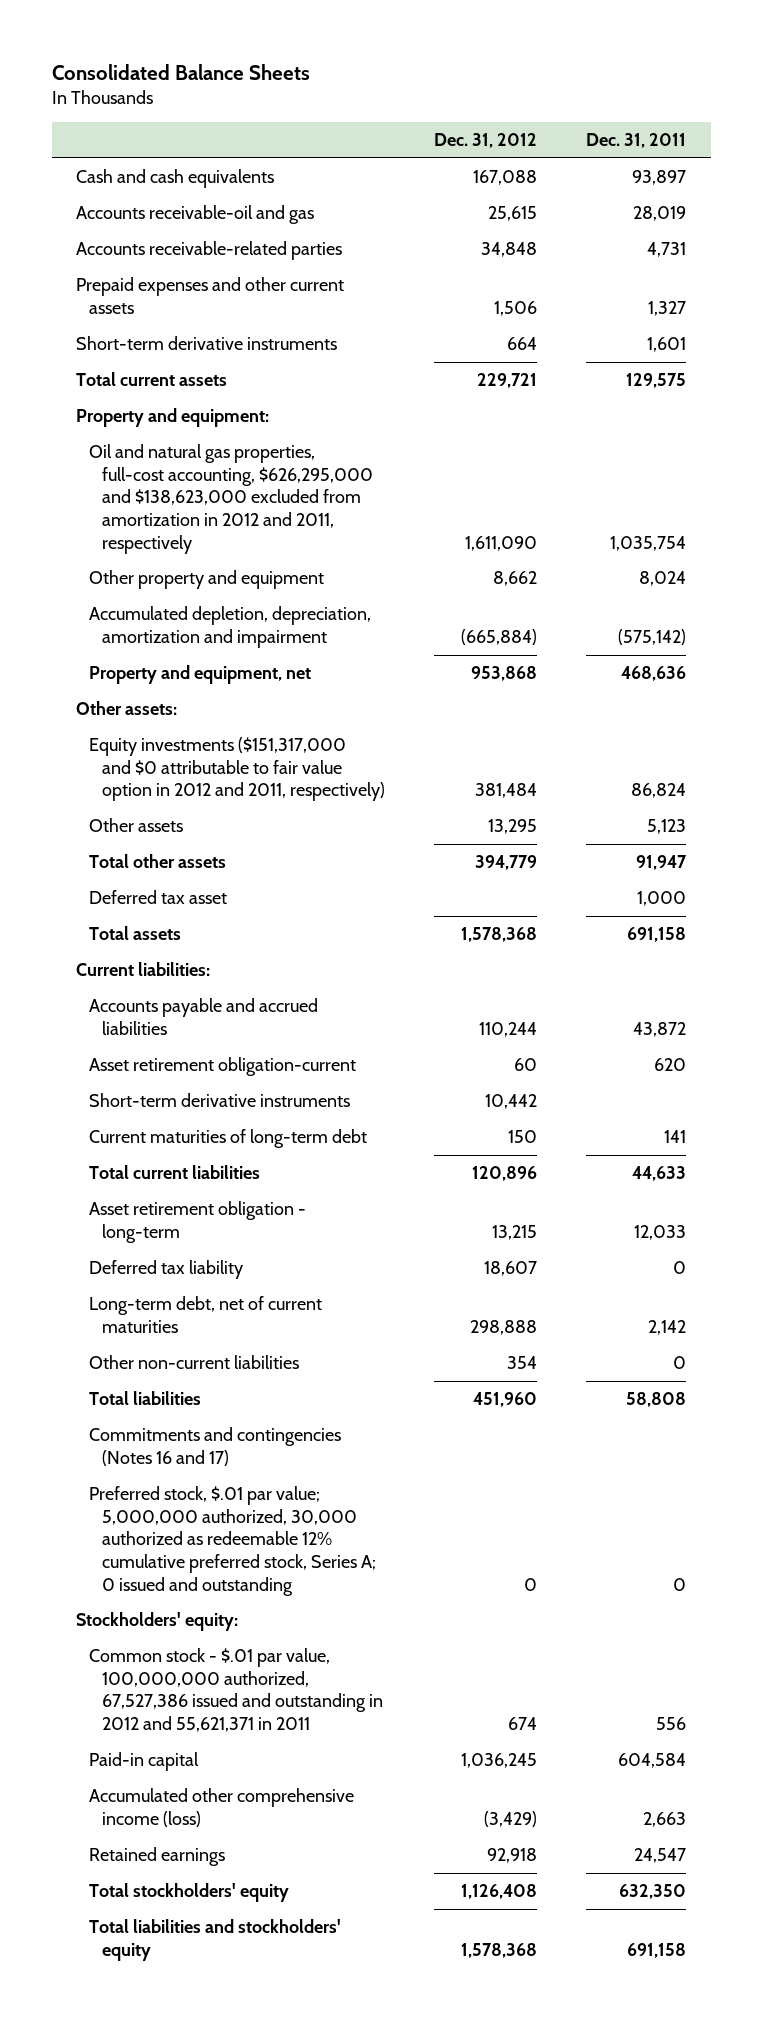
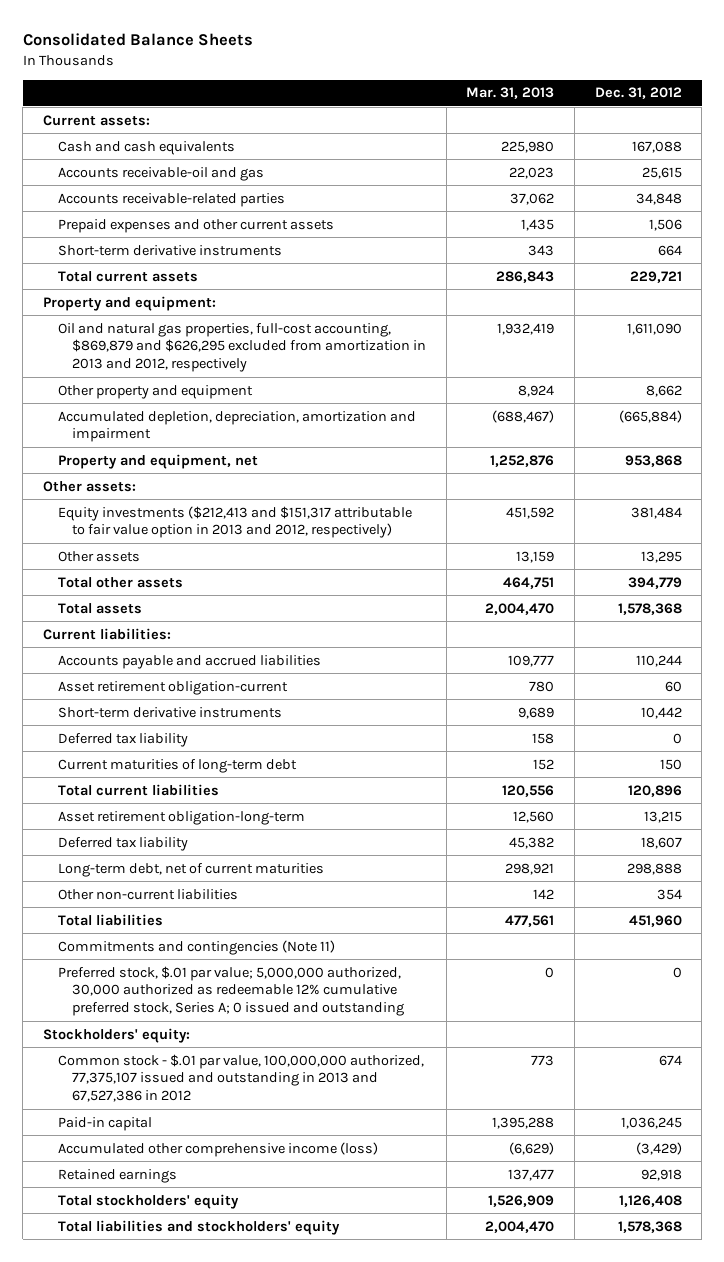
- | Dec. 31, 2012 | Dec. 31, 2011
+ | Mar. 31, 2013 | Dec. 31, 2012
+ Current assets:
- Oil and natural gas properties, full-cost accounting, $626,295,000 and $138,623,000 excluded from amortization in 2012 and 2011, respectively | 1,611,090 | 1,035,754
+ Oil and natural gas properties, full-cost accounting, $869,879 and $626,295 excluded from amortization in 2013 and 2012, respectively | 1,932,419 | 1,611,090
- Equity investments ($151,317,000 and $0 attributable to fair value option in 2012 and 2011, respectively) | 381,484 | 86,824
+ Equity investments ($212,413 and $151,317 attributable to fair value option in 2013 and 2012, respectively) | 451,592 | 381,484
- Deferred tax asset | | 1,000
+ Deferred tax liability | 158 | 0
- Asset retirement obligation - long-term | 13,215 | 12,033
+ Asset retirement obligation-long-term | 12,560 | 13,215
- Commitments and contingencies (Notes 16 and 17)
+ Commitments and contingencies (Note 11)
- Common stock - $.01 par value, 100,000,000 authorized, 67,527,386 issued and outstanding in 2012 and 55,621,371 in 2011 | 674 | 556
+ Common stock - $.01 par value, 100,000,000 authorized, 77,375,107 issued and outstanding in 2013 and 67,527,386 in 2012 | 773 | 674

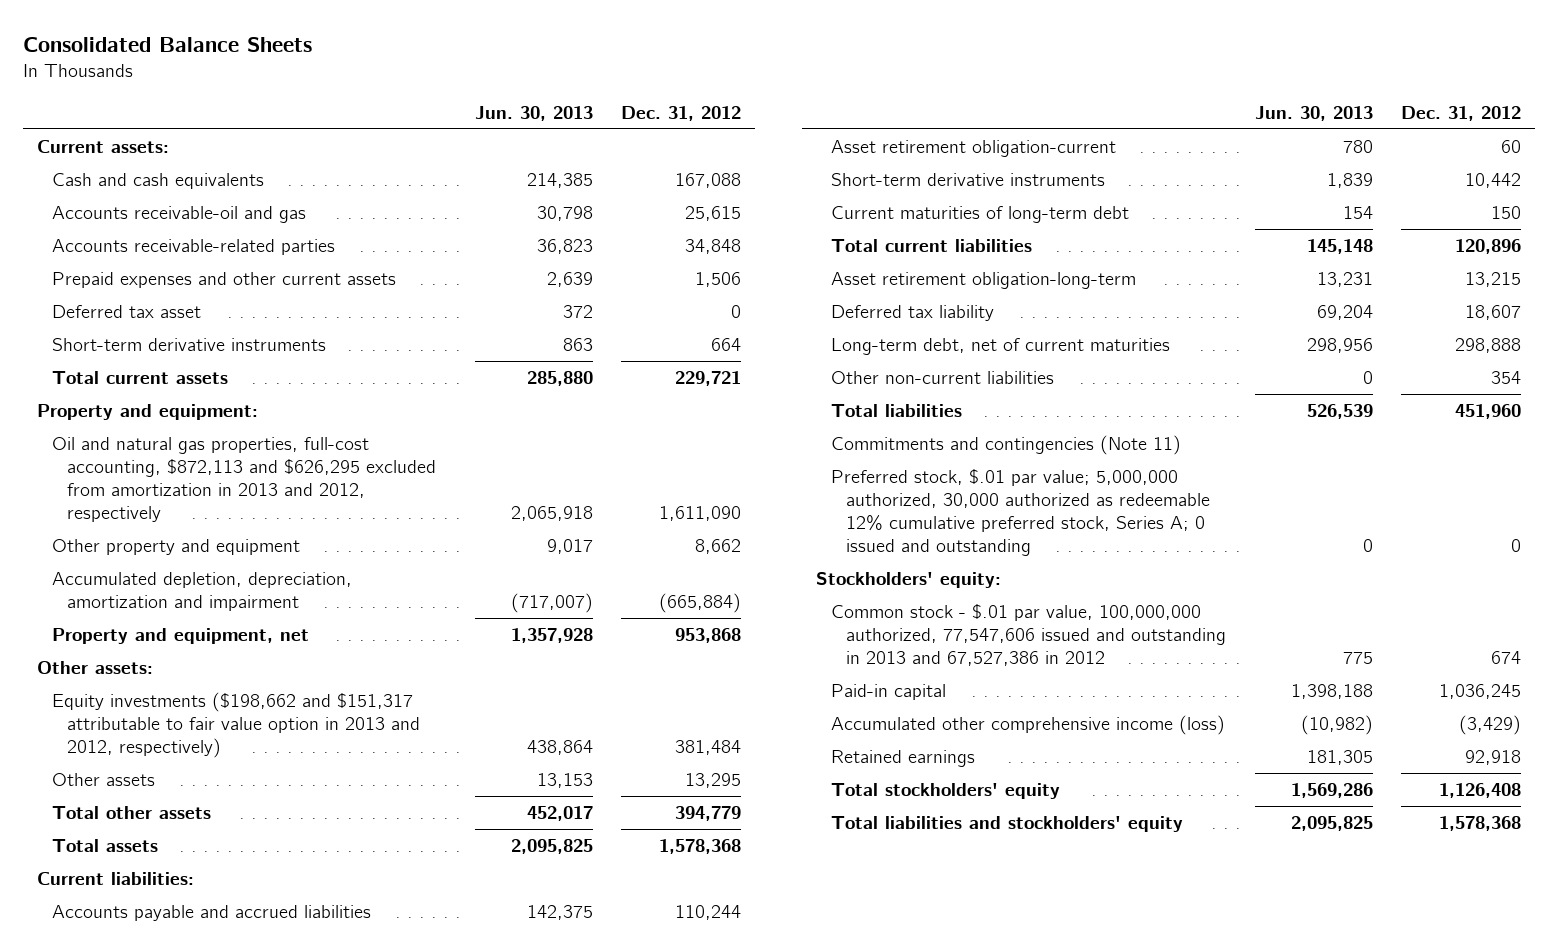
- | Mar. 31, 2013 | Dec. 31, 2012
+ | Jun. 30, 2013 | Dec. 31, 2012
+ Deferred tax asset | 372 | 0
- Oil and natural gas properties, full-cost accounting, $869,879 and $626,295 excluded from amortization in 2013 and 2012, respectively | 1,932,419 | 1,611,090
+ Oil and natural gas properties, full-cost accounting, $872,113 and $626,295 excluded from amortization in 2013 and 2012, respectively | 2,065,918 | 1,611,090
- Equity investments ($212,413 and $151,317 attributable to fair value option in 2013 and 2012, respectively) | 451,592 | 381,484
+ Equity investments ($198,662 and $151,317 attributable to fair value option in 2013 and 2012, respectively) | 438,864 | 381,484
- Deferred tax liability | 158 | 0
- Common stock - $.01 par value, 100,000,000 authorized, 77,375,107 issued and outstanding in 2013 and 67,527,386 in 2012 | 773 | 674
+ Common stock - $.01 par value, 100,000,000 authorized, 77,547,606 issued and outstanding in 2013 and 67,527,386 in 2012 | 775 | 674

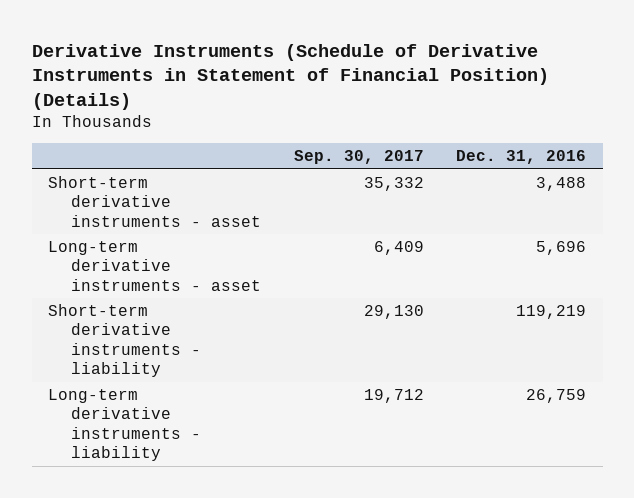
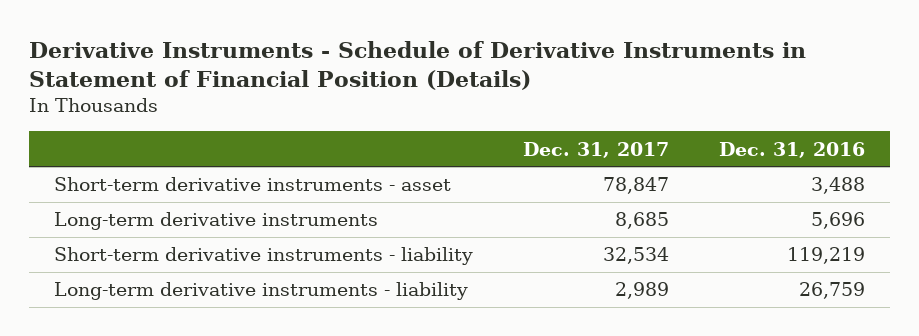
- Derivative Instruments (Schedule of Derivative Instruments in Statement of Financial Position) (Details)
+ Derivative Instruments - Schedule of Derivative Instruments in Statement of Financial Position (Details)
- | Sep. 30, 2017 | Dec. 31, 2016
+ | Dec. 31, 2017 | Dec. 31, 2016
- Long-term derivative instruments - asset | 6,409 | 5,696
+ Long-term derivative instruments | 8,685 | 5,696

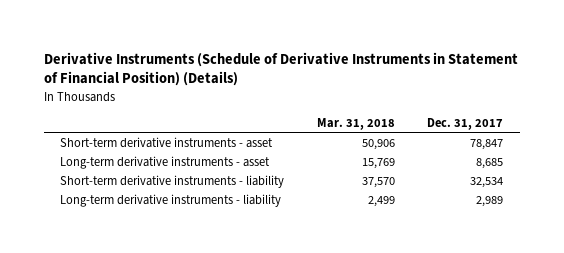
- Derivative Instruments - Schedule of Derivative Instruments in Statement of Financial Position (Details)
+ Derivative Instruments (Schedule of Derivative Instruments in Statement of Financial Position) (Details)
- | Dec. 31, 2017 | Dec. 31, 2016
+ | Mar. 31, 2018 | Dec. 31, 2017
- Long-term derivative instruments | 8,685 | 5,696
+ Long-term derivative instruments - asset | 15,769 | 8,685

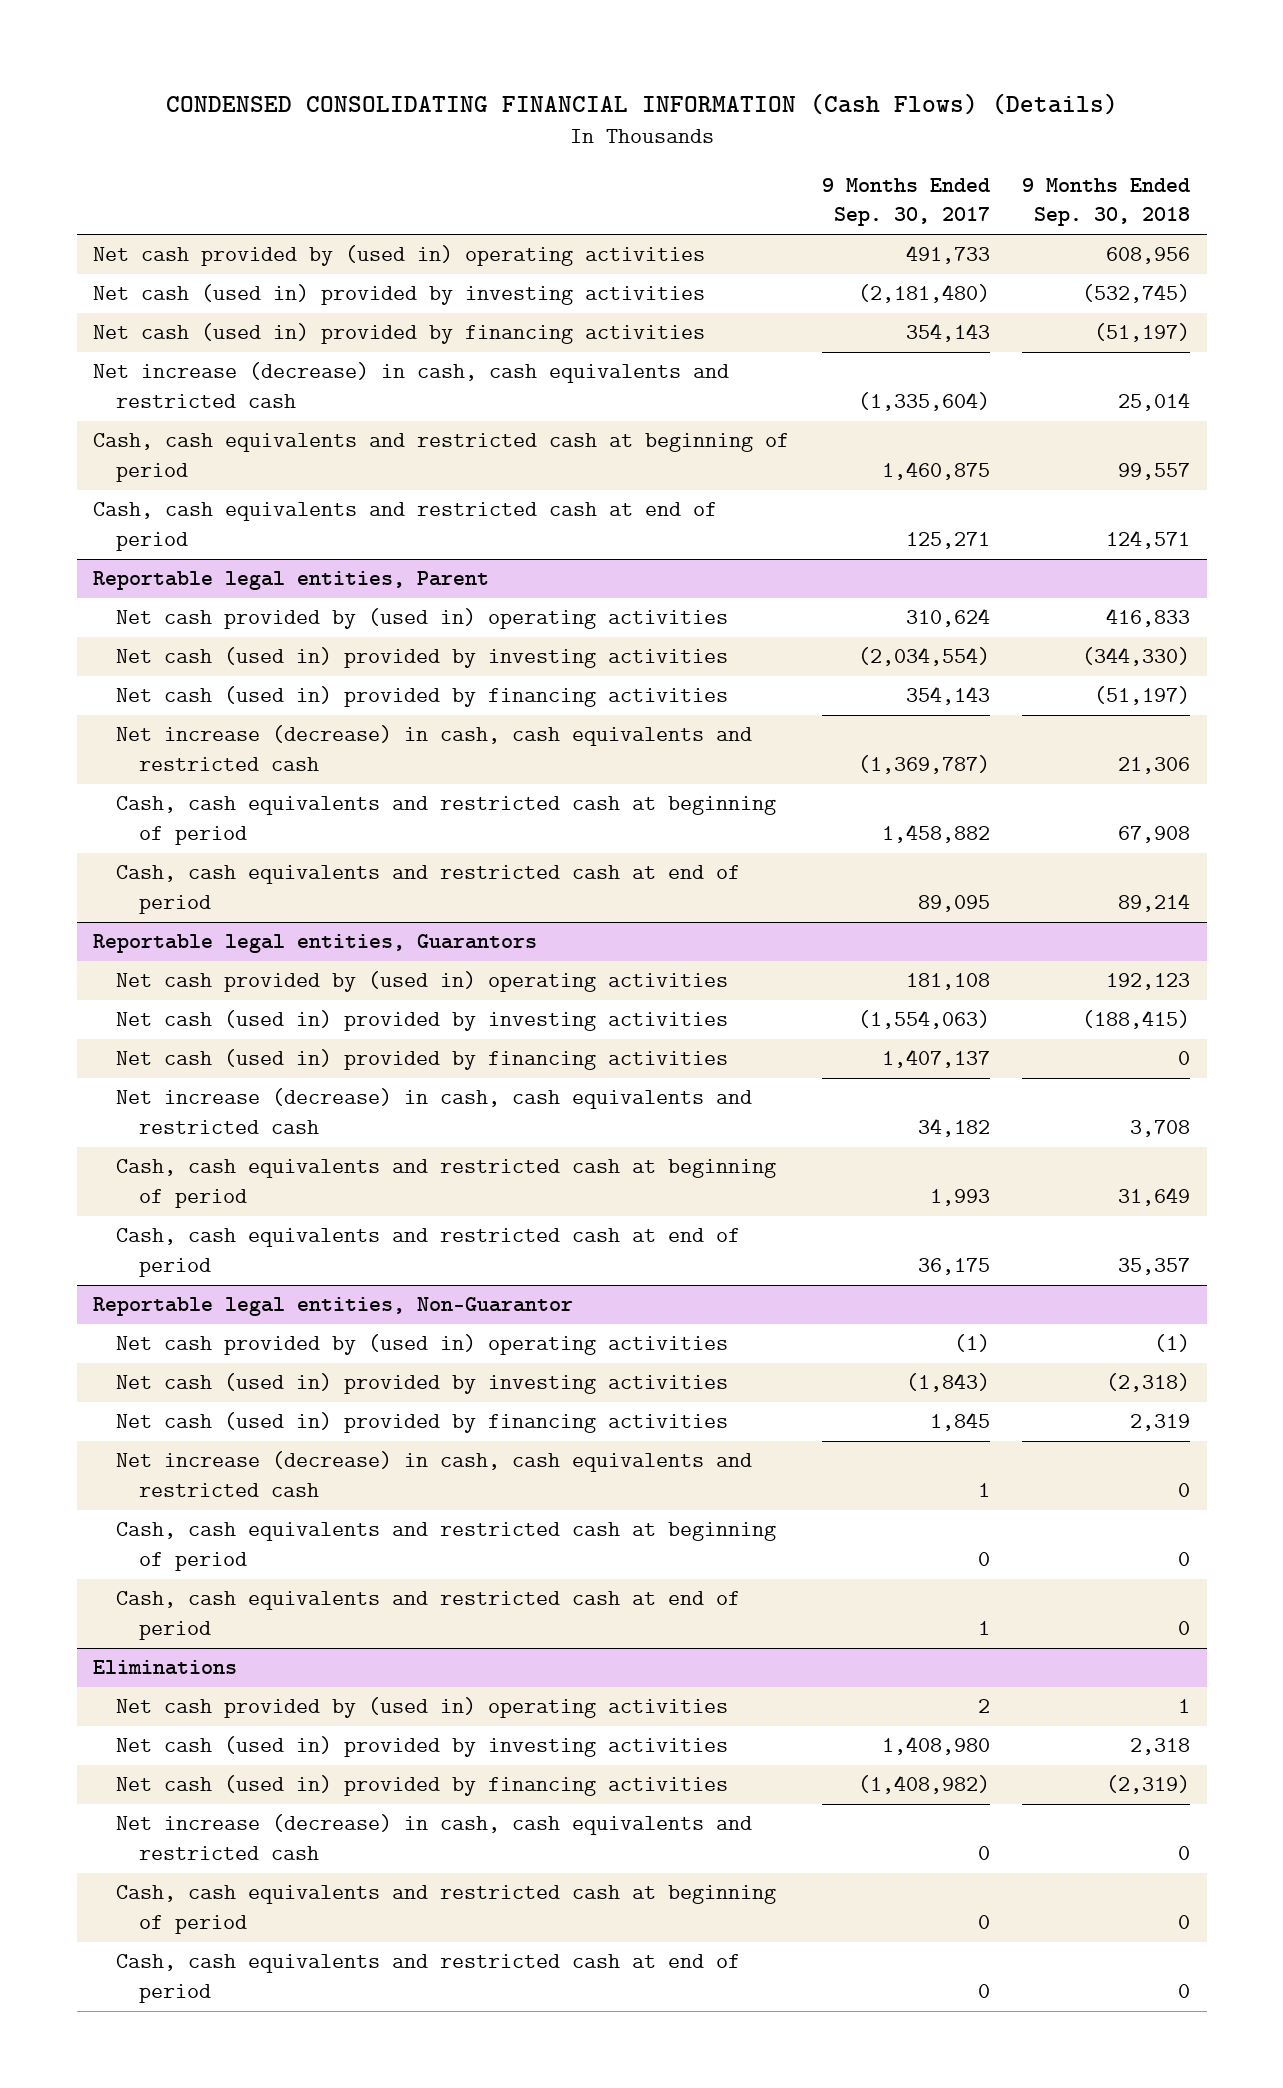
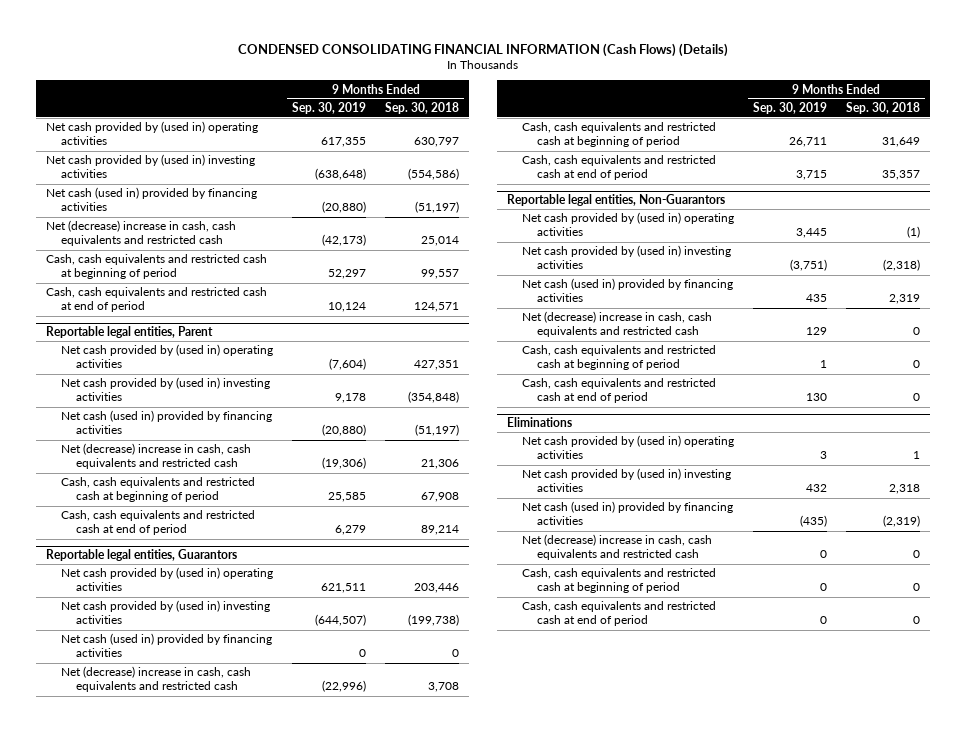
- | 9 Months Ended Sep. 30, 2017 | 9 Months Ended Sep. 30, 2018
+ | 9 Months Ended Sep. 30, 2019 | 9 Months Ended Sep. 30, 2018
- Net cash provided by (used in) operating activities | 491,733 | 608,956
- Net cash (used in) provided by investing activities | (2,181,480) | (532,745)
+ Net cash provided by (used in) operating activities | 617,355 | 630,797
+ Net cash provided by (used in) investing activities | (638,648) | (554,586)
- Net increase (decrease) in cash, cash equivalents and restricted cash | (1,335,604) | 25,014
+ Net (decrease) increase in cash, cash equivalents and restricted cash | (42,173) | 25,014
@ Reportable legal entities, Parent
- Net cash provided by (used in) operating activities | 310,624 | 416,833
- Net cash (used in) provided by investing activities | (2,034,554) | (344,330)
+ Net cash provided by (used in) operating activities | (7,604) | 427,351
+ Net cash provided by (used in) investing activities | 9,178 | (354,848)
- Net increase (decrease) in cash, cash equivalents and restricted cash | (1,369,787) | 21,306
+ Net (decrease) increase in cash, cash equivalents and restricted cash | (19,306) | 21,306
@ Reportable legal entities, Guarantors
- Net cash provided by (used in) operating activities | 181,108 | 192,123
- Net cash (used in) provided by investing activities | (1,554,063) | (188,415)
+ Net cash provided by (used in) operating activities | 621,511 | 203,446
+ Net cash provided by (used in) investing activities | (644,507) | (199,738)
- Net increase (decrease) in cash, cash equivalents and restricted cash | 34,182 | 3,708
+ Net (decrease) increase in cash, cash equivalents and restricted cash | (22,996) | 3,708
- Reportable legal entities, Non-Guarantor
+ Reportable legal entities, Non-Guarantors
- Net cash (used in) provided by investing activities | (1,843) | (2,318)
+ Net cash provided by (used in) investing activities | (3,751) | (2,318)
- Net increase (decrease) in cash, cash equivalents and restricted cash | 1 | 0
+ Net (decrease) increase in cash, cash equivalents and restricted cash | 129 | 0
@ Eliminations
- Net cash (used in) provided by investing activities | 1,408,980 | 2,318
+ Net cash provided by (used in) investing activities | 432 | 2,318
- Net increase (decrease) in cash, cash equivalents and restricted cash | 0 | 0
+ Net (decrease) increase in cash, cash equivalents and restricted cash | 0 | 0

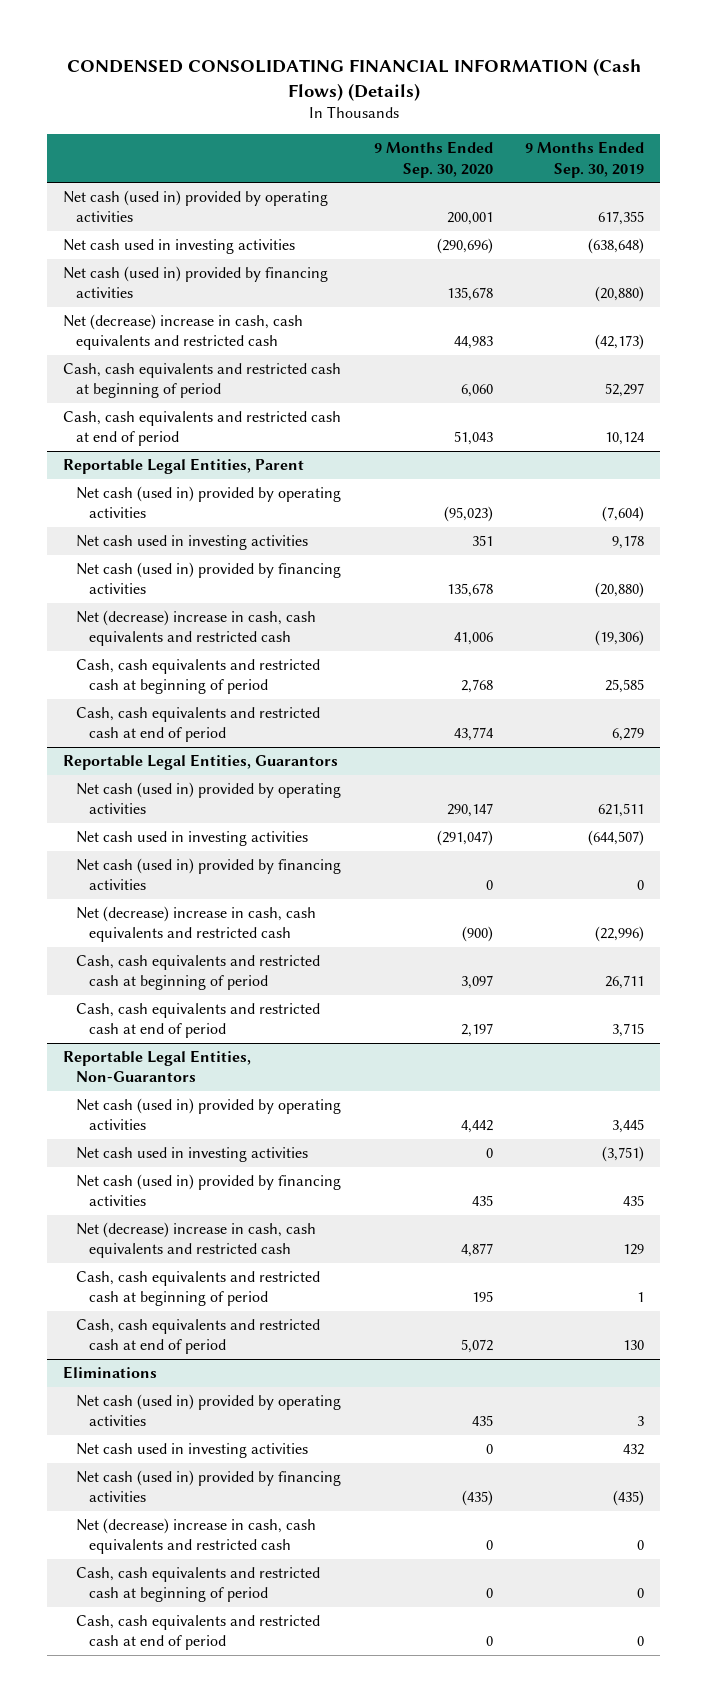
- | 9 Months Ended Sep. 30, 2019 | 9 Months Ended Sep. 30, 2018
+ | 9 Months Ended Sep. 30, 2020 | 9 Months Ended Sep. 30, 2019
- Net cash provided by (used in) operating activities | 617,355 | 630,797
- Net cash provided by (used in) investing activities | (638,648) | (554,586)
+ Net cash (used in) provided by operating activities | 200,001 | 617,355
+ Net cash used in investing activities | (290,696) | (638,648)
- Reportable legal entities, Parent
- Net cash provided by (used in) operating activities | (7,604) | 427,351
- Net cash provided by (used in) investing activities | 9,178 | (354,848)
+ Reportable Legal Entities, Parent
+ Net cash (used in) provided by operating activities | (95,023) | (7,604)
+ Net cash used in investing activities | 351 | 9,178
- Reportable legal entities, Guarantors
- Net cash provided by (used in) operating activities | 621,511 | 203,446
- Net cash provided by (used in) investing activities | (644,507) | (199,738)
+ Reportable Legal Entities, Guarantors
+ Net cash (used in) provided by operating activities | 290,147 | 621,511
+ Net cash used in investing activities | (291,047) | (644,507)
- Reportable legal entities, Non-Guarantors
- Net cash provided by (used in) operating activities | 3,445 | (1)
- Net cash provided by (used in) investing activities | (3,751) | (2,318)
+ Reportable Legal Entities, Non-Guarantors
+ Net cash (used in) provided by operating activities | 4,442 | 3,445
+ Net cash used in investing activities | 0 | (3,751)
@ Eliminations
- Net cash provided by (used in) operating activities | 3 | 1
- Net cash provided by (used in) investing activities | 432 | 2,318
+ Net cash (used in) provided by operating activities | 435 | 3
+ Net cash used in investing activities | 0 | 432

